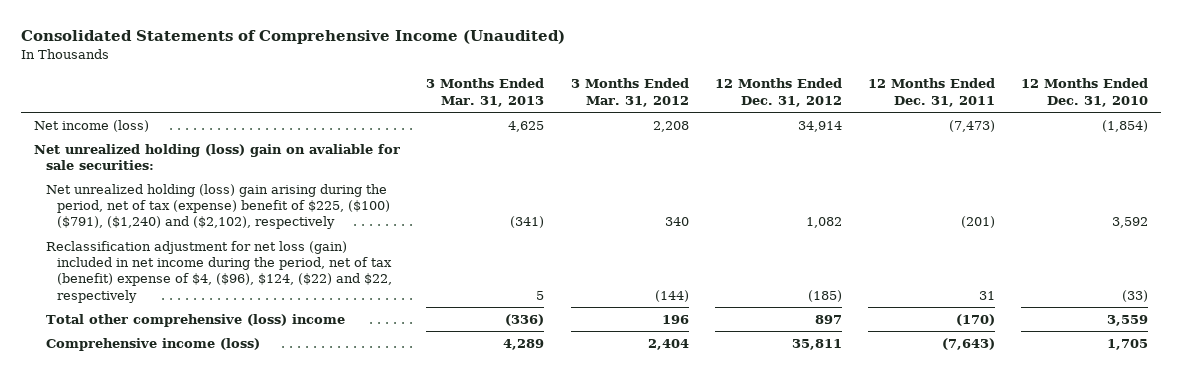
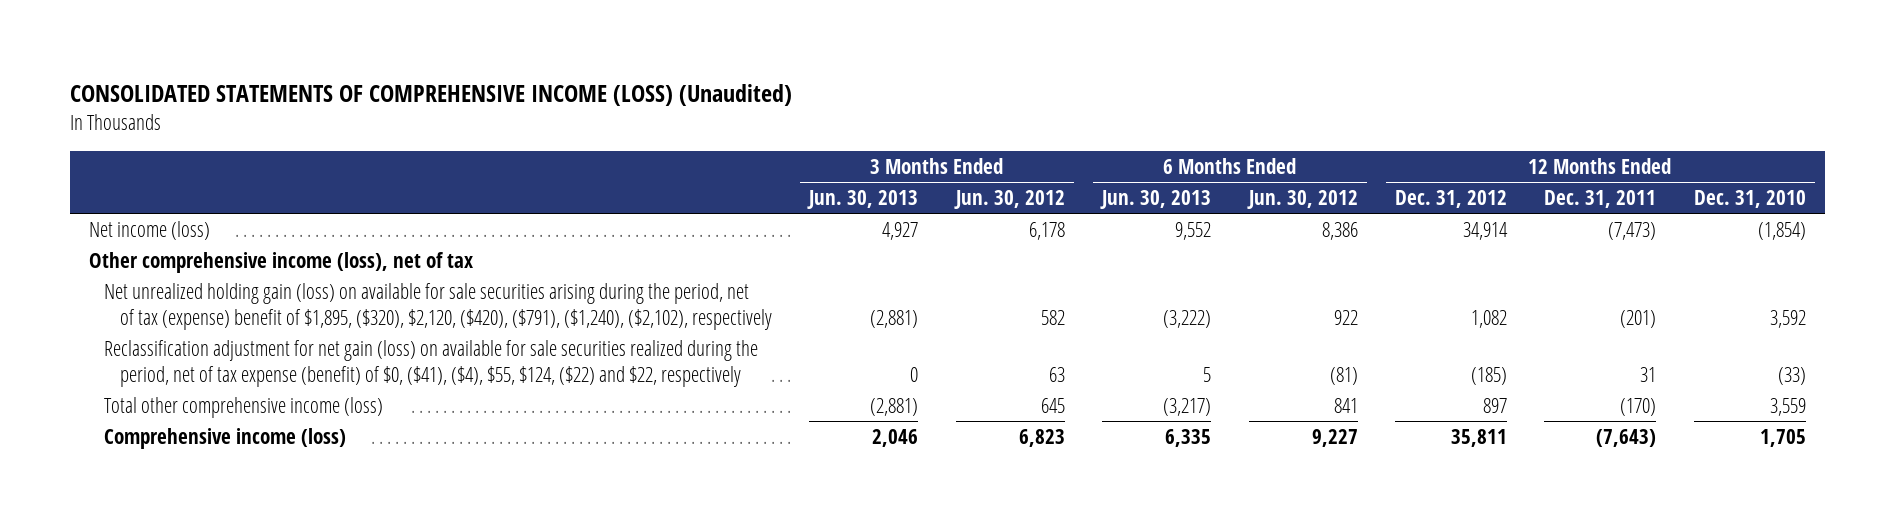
- Consolidated Statements of Comprehensive Income (Unaudited)
+ CONSOLIDATED STATEMENTS OF COMPREHENSIVE INCOME (LOSS) (Unaudited)
- | 3 Months Ended Mar. 31, 2013 | 3 Months Ended Mar. 31, 2012 | 12 Months Ended Dec. 31, 2012 | 12 Months Ended Dec. 31, 2011 | 12 Months Ended Dec. 31, 2010
+ | 3 Months Ended Jun. 30, 2013 | 3 Months Ended Jun. 30, 2012 | 6 Months Ended Jun. 30, 2013 | 6 Months Ended Jun. 30, 2012 | 12 Months Ended Dec. 31, 2012 | 12 Months Ended Dec. 31, 2011 | 12 Months Ended Dec. 31, 2010
- Net unrealized holding (loss) gain on avaliable for sale securities:
- Net unrealized holding (loss) gain arising during the period, net of tax (expense) benefit of $225, ($100) ($791), ($1,240) and ($2,102), respectively | (341) | 340 | 1,082 | (201) | 3,592
- Reclassification adjustment for net loss (gain) included in net income during the period, net of tax (benefit) expense of $4, ($96), $124, ($22) and $22, respectively | 5 | (144) | (185) | 31 | (33)
- Total other comprehensive (loss) income | (336) | 196 | 897 | (170) | 3,559
+ Other comprehensive income (loss), net of tax
+ Net unrealized holding gain (loss) on available for sale securities arising during the period, net of tax (expense) benefit of $1,895, ($320), $2,120, ($420), ($791), ($1,240), ($2,102), respectively | (2,881) | 582 | (3,222) | 922 | 1,082 | (201) | 3,592
+ Reclassification adjustment for net gain (loss) on available for sale securities realized during the period, net of tax expense (benefit) of $0, ($41), ($4), $55, $124, ($22) and $22, respectively | 0 | 63 | 5 | (81) | (185) | 31 | (33)
+ Total other comprehensive income (loss) | (2,881) | 645 | (3,217) | 841 | 897 | (170) | 3,559

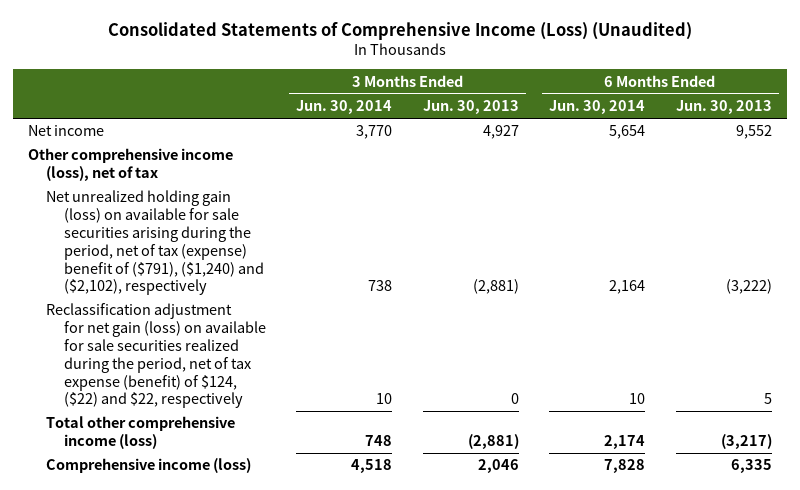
- CONSOLIDATED STATEMENTS OF COMPREHENSIVE INCOME (LOSS) (Unaudited)
+ Consolidated Statements of Comprehensive Income (Loss) (Unaudited)
- | 3 Months Ended Jun. 30, 2013 | 3 Months Ended Jun. 30, 2012 | 6 Months Ended Jun. 30, 2013 | 6 Months Ended Jun. 30, 2012 | 12 Months Ended Dec. 31, 2012 | 12 Months Ended Dec. 31, 2011 | 12 Months Ended Dec. 31, 2010
+ | 3 Months Ended Jun. 30, 2014 | 3 Months Ended Jun. 30, 2013 | 6 Months Ended Jun. 30, 2014 | 6 Months Ended Jun. 30, 2013
- Net income (loss) | 4,927 | 6,178 | 9,552 | 8,386 | 34,914 | (7,473) | (1,854)
+ Net income | 3,770 | 4,927 | 5,654 | 9,552
- Net unrealized holding gain (loss) on available for sale securities arising during the period, net of tax (expense) benefit of $1,895, ($320), $2,120, ($420), ($791), ($1,240), ($2,102), respectively | (2,881) | 582 | (3,222) | 922 | 1,082 | (201) | 3,592
- Reclassification adjustment for net gain (loss) on available for sale securities realized during the period, net of tax expense (benefit) of $0, ($41), ($4), $55, $124, ($22) and $22, respectively | 0 | 63 | 5 | (81) | (185) | 31 | (33)
+ Net unrealized holding gain (loss) on available for sale securities arising during the period, net of tax (expense) benefit of ($791), ($1,240) and ($2,102), respectively | 738 | (2,881) | 2,164 | (3,222)
+ Reclassification adjustment for net gain (loss) on available for sale securities realized during the period, net of tax expense (benefit) of $124, ($22) and $22, respectively | 10 | 0 | 10 | 5

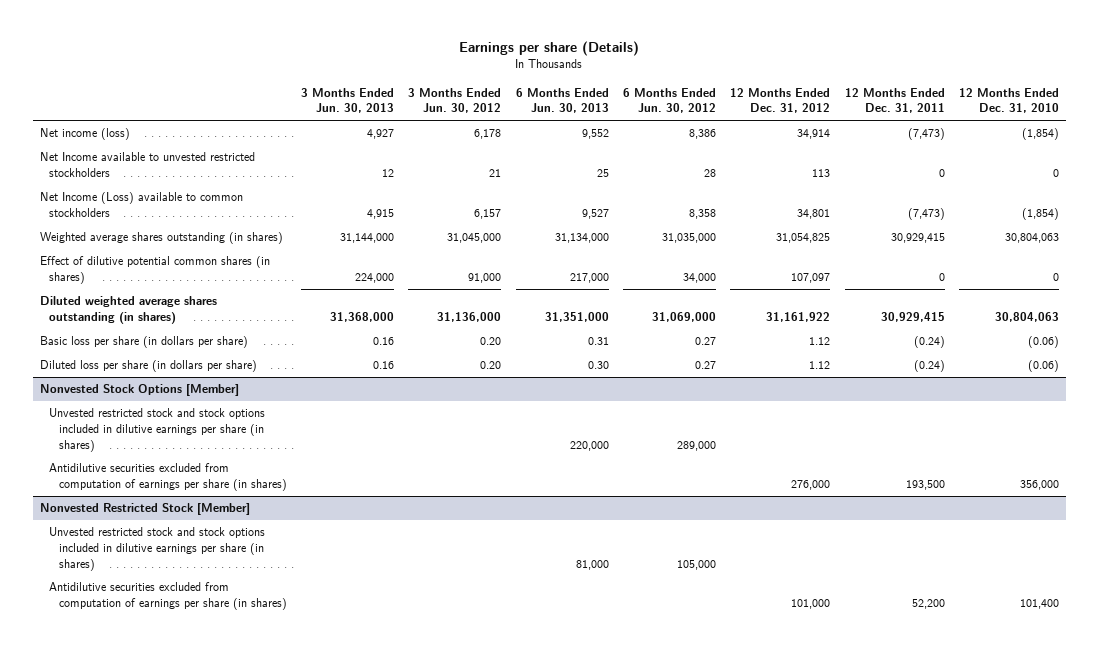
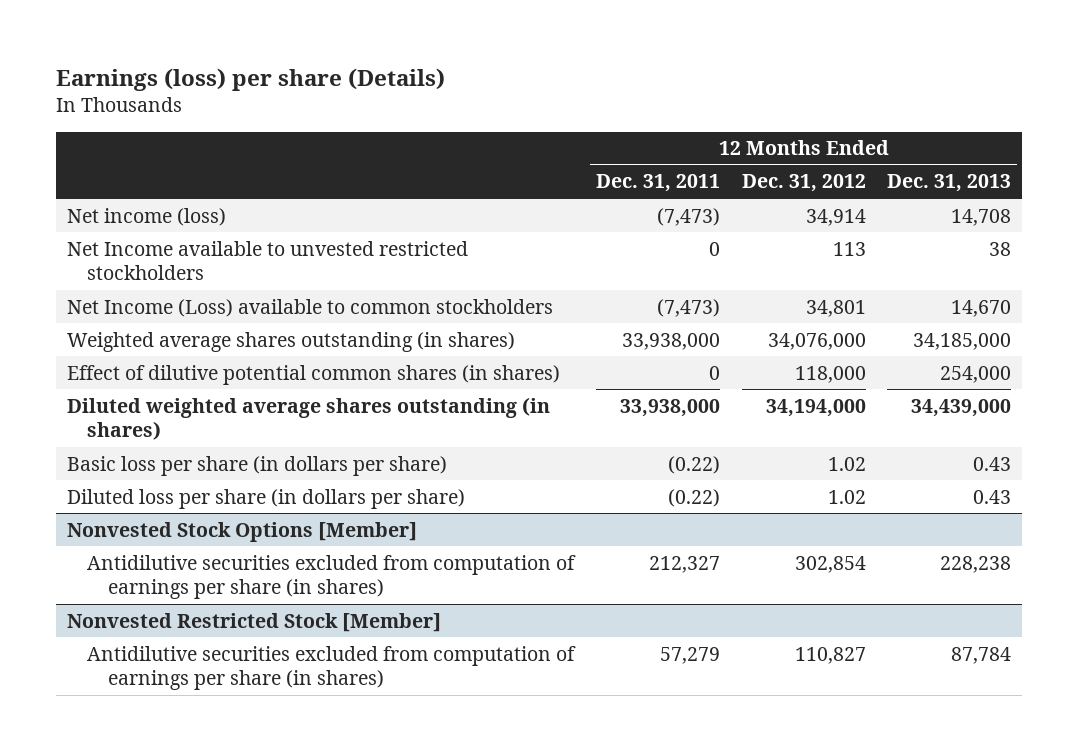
- Earnings per share (Details)
+ Earnings (loss) per share (Details)
- | 3 Months Ended Jun. 30, 2013 | 3 Months Ended Jun. 30, 2012 | 6 Months Ended Jun. 30, 2013 | 6 Months Ended Jun. 30, 2012 | 12 Months Ended Dec. 31, 2012 | 12 Months Ended Dec. 31, 2011 | 12 Months Ended Dec. 31, 2010
+ | 12 Months Ended Dec. 31, 2011 | 12 Months Ended Dec. 31, 2012 | 12 Months Ended Dec. 31, 2013
- Weighted average shares outstanding (in shares) | 31,144,000 | 31,045,000 | 31,134,000 | 31,035,000 | 31,054,825 | 30,929,415 | 30,804,063
- Effect of dilutive potential common shares (in shares) | 224,000 | 91,000 | 217,000 | 34,000 | 107,097 | 0 | 0
- Diluted weighted average shares outstanding (in shares) | 31,368,000 | 31,136,000 | 31,351,000 | 31,069,000 | 31,161,922 | 30,929,415 | 30,804,063
- Basic loss per share (in dollars per share) | 0.16 | 0.20 | 0.31 | 0.27 | 1.12 | (0.24) | (0.06)
- Diluted loss per share (in dollars per share) | 0.16 | 0.20 | 0.30 | 0.27 | 1.12 | (0.24) | (0.06)
+ Weighted average shares outstanding (in shares) | 33,938,000 | 34,076,000 | 34,185,000
+ Effect of dilutive potential common shares (in shares) | 0 | 118,000 | 254,000
+ Diluted weighted average shares outstanding (in shares) | 33,938,000 | 34,194,000 | 34,439,000
+ Basic loss per share (in dollars per share) | (0.22) | 1.02 | 0.43
+ Diluted loss per share (in dollars per share) | (0.22) | 1.02 | 0.43
@ Nonvested Stock Options [Member]
- Unvested restricted stock and stock options included in dilutive earnings per share (in shares) | | | 220,000 | 289,000 | | |
- Antidilutive securities excluded from computation of earnings per share (in shares) | | | | | 276,000 | 193,500 | 356,000
+ Antidilutive securities excluded from computation of earnings per share (in shares) | 212,327 | 302,854 | 228,238
@ Nonvested Restricted Stock [Member]
- Unvested restricted stock and stock options included in dilutive earnings per share (in shares) | | | 81,000 | 105,000 | | |
- Antidilutive securities excluded from computation of earnings per share (in shares) | | | | | 101,000 | 52,200 | 101,400
+ Antidilutive securities excluded from computation of earnings per share (in shares) | 57,279 | 110,827 | 87,784

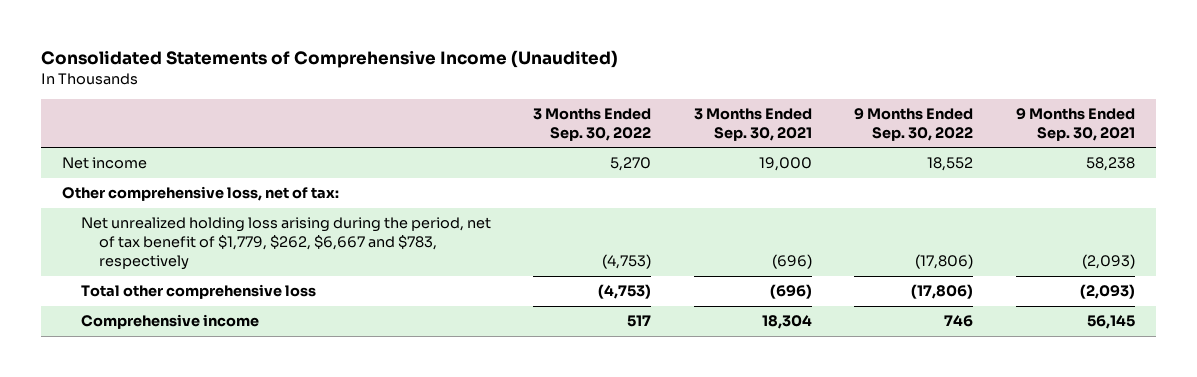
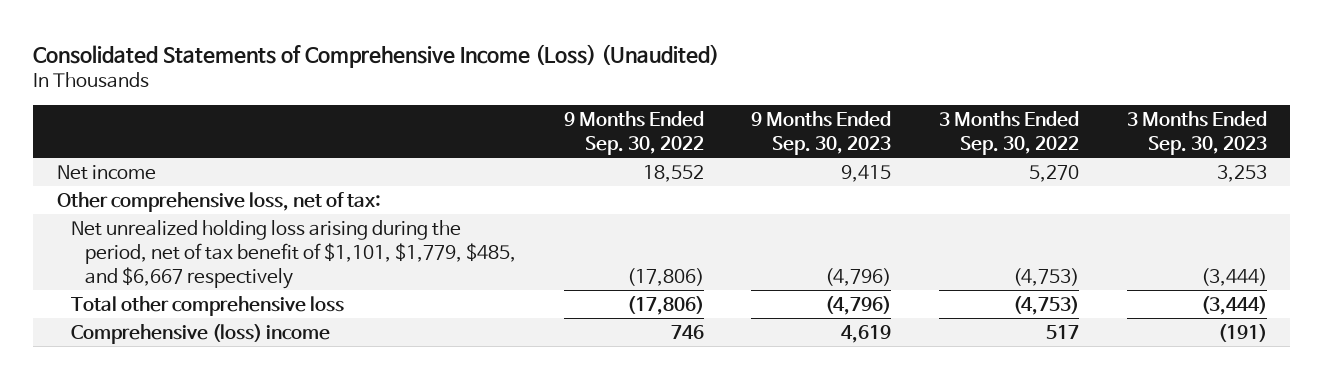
- Consolidated Statements of Comprehensive Income (Unaudited)
+ Consolidated Statements of Comprehensive Income (Loss) (Unaudited)
- | 3 Months Ended Sep. 30, 2022 | 3 Months Ended Sep. 30, 2021 | 9 Months Ended Sep. 30, 2022 | 9 Months Ended Sep. 30, 2021
+ | 9 Months Ended Sep. 30, 2022 | 9 Months Ended Sep. 30, 2023 | 3 Months Ended Sep. 30, 2022 | 3 Months Ended Sep. 30, 2023
- Net unrealized holding loss arising during the period, net of tax benefit of $1,779, $262, $6,667 and $783, respectively | (4,753) | (696) | (17,806) | (2,093)
+ Net unrealized holding loss arising during the period, net of tax benefit of $1,101, $1,779, $485, and $6,667 respectively | (17,806) | (4,796) | (4,753) | (3,444)
- Comprehensive income | 517 | 18,304 | 746 | 56,145
+ Comprehensive (loss) income | 746 | 4,619 | 517 | (191)

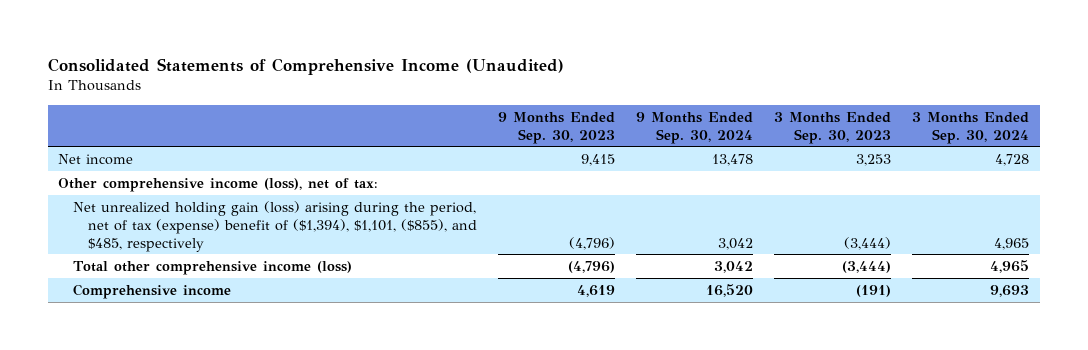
- Consolidated Statements of Comprehensive Income (Loss) (Unaudited)
+ Consolidated Statements of Comprehensive Income (Unaudited)
- | 9 Months Ended Sep. 30, 2022 | 9 Months Ended Sep. 30, 2023 | 3 Months Ended Sep. 30, 2022 | 3 Months Ended Sep. 30, 2023
+ | 9 Months Ended Sep. 30, 2023 | 9 Months Ended Sep. 30, 2024 | 3 Months Ended Sep. 30, 2023 | 3 Months Ended Sep. 30, 2024
- Other comprehensive loss, net of tax:
- Net unrealized holding loss arising during the period, net of tax benefit of $1,101, $1,779, $485, and $6,667 respectively | (17,806) | (4,796) | (4,753) | (3,444)
- Total other comprehensive loss | (17,806) | (4,796) | (4,753) | (3,444)
- Comprehensive (loss) income | 746 | 4,619 | 517 | (191)
+ Other comprehensive income (loss), net of tax:
+ Net unrealized holding gain (loss) arising during the period, net of tax (expense) benefit of ($1,394), $1,101, ($855), and $485, respectively | (4,796) | 3,042 | (3,444) | 4,965
+ Total other comprehensive income (loss) | (4,796) | 3,042 | (3,444) | 4,965
+ Comprehensive income | 4,619 | 16,520 | (191) | 9,693

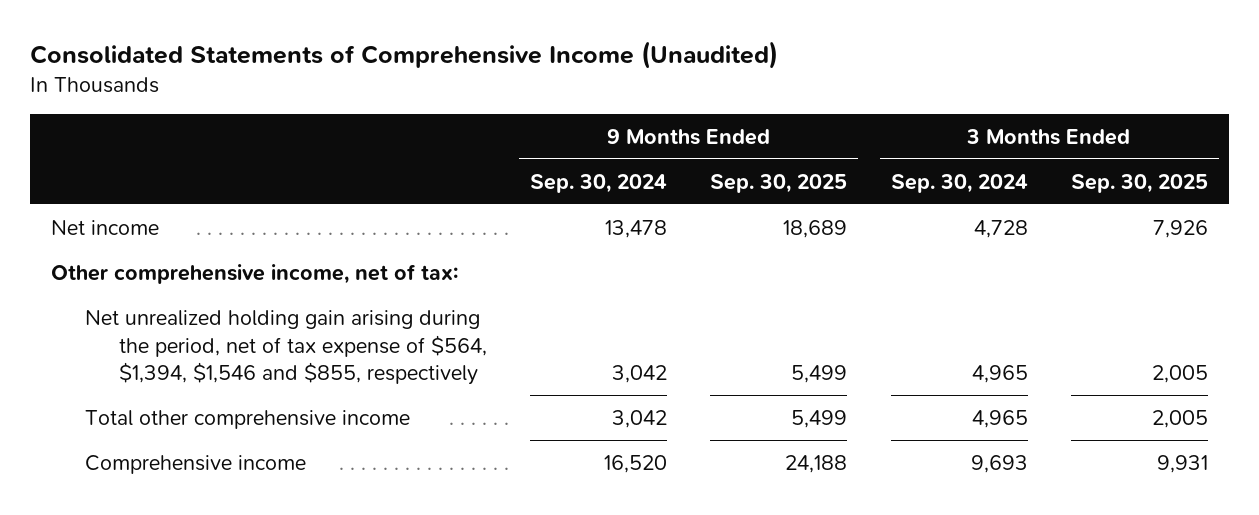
- | 9 Months Ended Sep. 30, 2023 | 9 Months Ended Sep. 30, 2024 | 3 Months Ended Sep. 30, 2023 | 3 Months Ended Sep. 30, 2024
+ | 9 Months Ended Sep. 30, 2024 | 9 Months Ended Sep. 30, 2025 | 3 Months Ended Sep. 30, 2024 | 3 Months Ended Sep. 30, 2025
- Other comprehensive income (loss), net of tax:
- Net unrealized holding gain (loss) arising during the period, net of tax (expense) benefit of ($1,394), $1,101, ($855), and $485, respectively | (4,796) | 3,042 | (3,444) | 4,965
- Total other comprehensive income (loss) | (4,796) | 3,042 | (3,444) | 4,965
+ Other comprehensive income, net of tax:
+ Net unrealized holding gain arising during the period, net of tax expense of $564, $1,394, $1,546 and $855, respectively | 3,042 | 5,499 | 4,965 | 2,005
+ Total other comprehensive income | 3,042 | 5,499 | 4,965 | 2,005

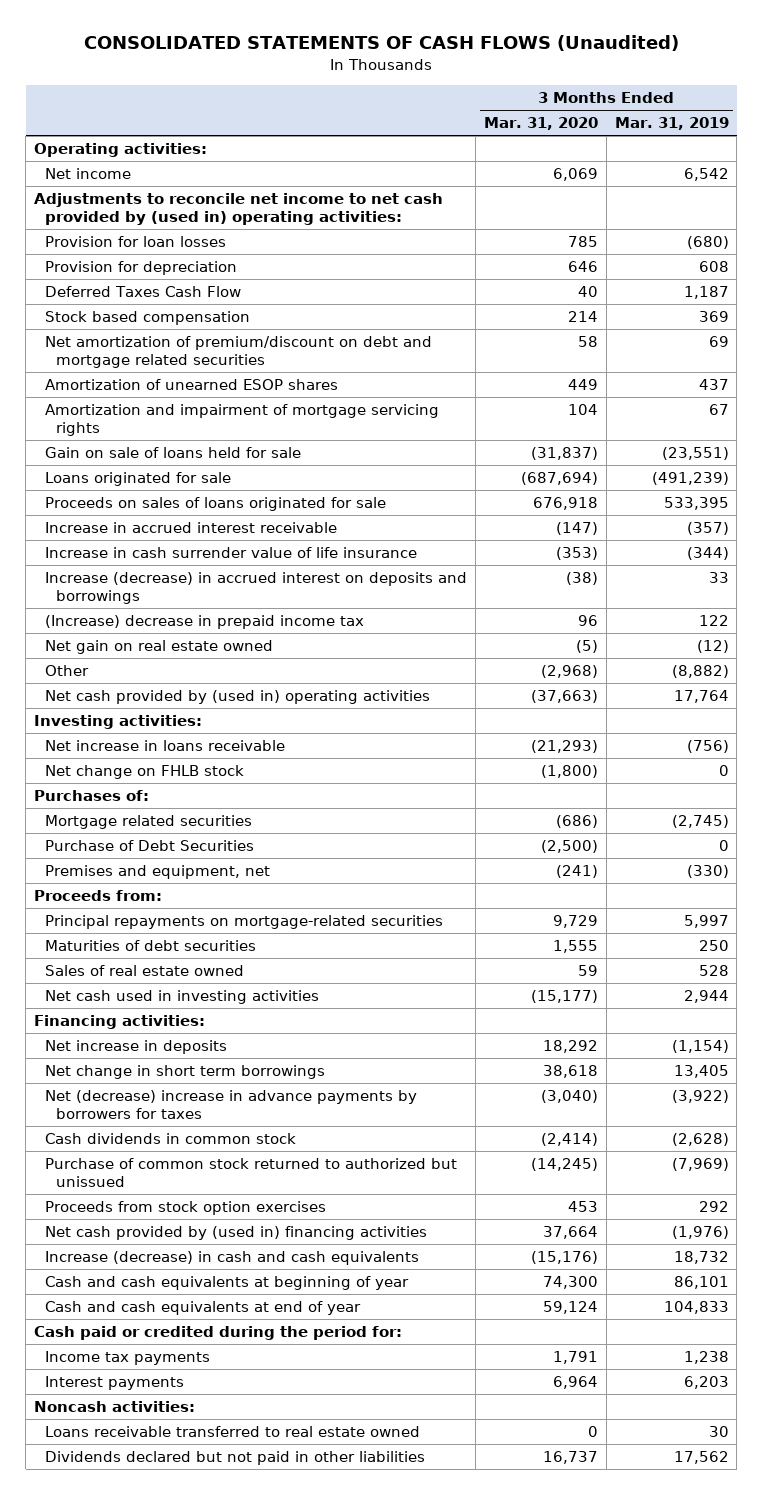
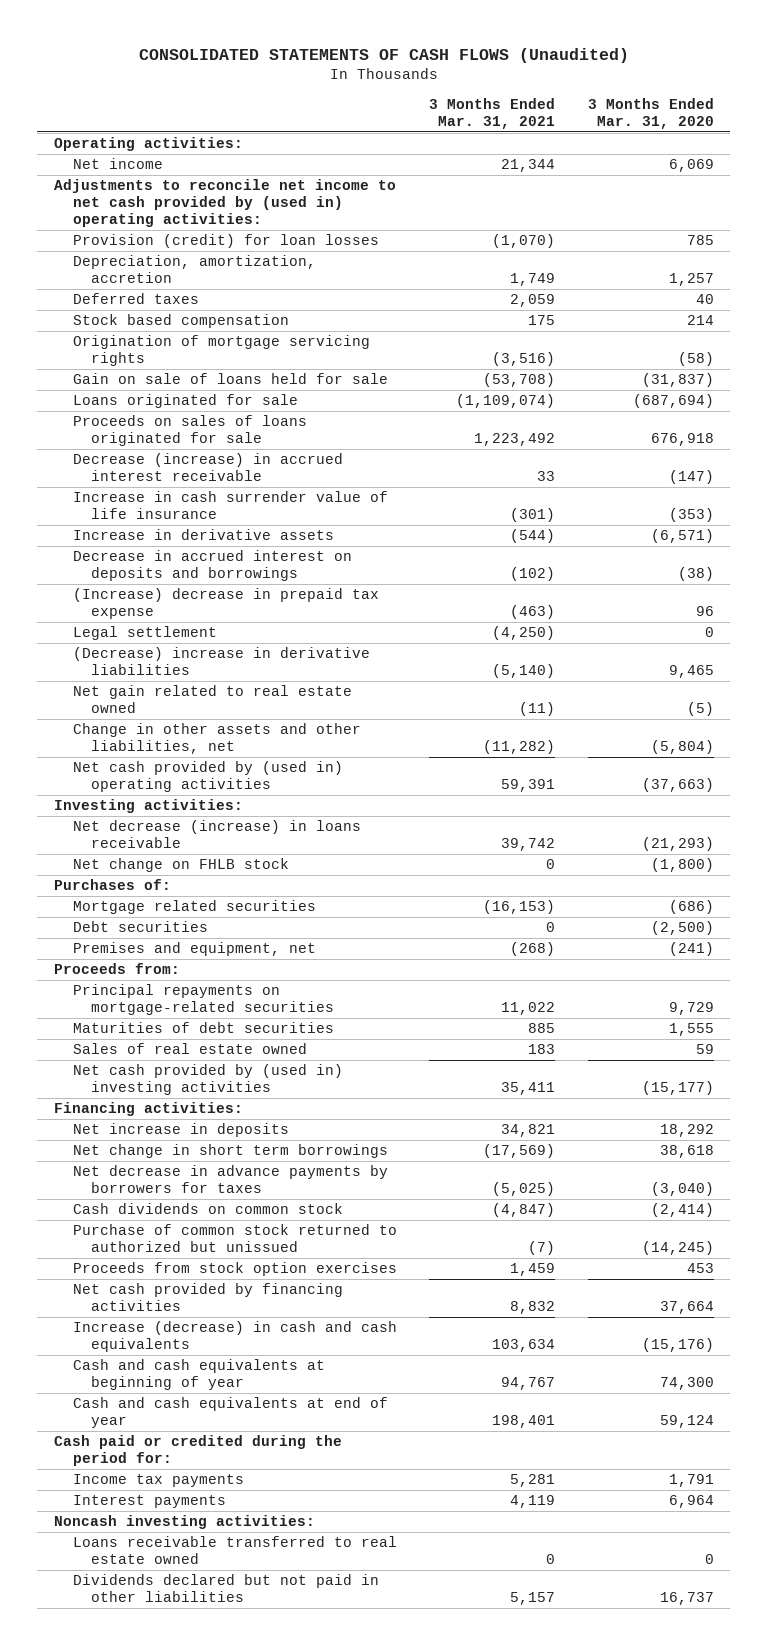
- | 3 Months Ended Mar. 31, 2020 | 3 Months Ended Mar. 31, 2019
+ | 3 Months Ended Mar. 31, 2021 | 3 Months Ended Mar. 31, 2020
- Provision for loan losses | 785 | (680)
- Provision for depreciation | 646 | 608
- Deferred Taxes Cash Flow | 40 | 1,187
+ Provision (credit) for loan losses | (1,070) | 785
+ Depreciation, amortization, accretion | 1,749 | 1,257
+ Deferred taxes | 2,059 | 40
- Net amortization of premium/discount on debt and mortgage related securities | 58 | 69
- Amortization of unearned ESOP shares | 449 | 437
- Amortization and impairment of mortgage servicing rights | 104 | 67
+ Origination of mortgage servicing rights | (3,516) | (58)
- Increase in accrued interest receivable | (147) | (357)
+ Decrease (increase) in accrued interest receivable | 33 | (147)
- Increase (decrease) in accrued interest on deposits and borrowings | (38) | 33
- (Increase) decrease in prepaid income tax | 96 | 122
- Net gain on real estate owned | (5) | (12)
- Other | (2,968) | (8,882)
+ Increase in derivative assets | (544) | (6,571)
+ Decrease in accrued interest on deposits and borrowings | (102) | (38)
+ (Increase) decrease in prepaid tax expense | (463) | 96
+ Legal settlement | (4,250) | 0
+ (Decrease) increase in derivative liabilities | (5,140) | 9,465
+ Net gain related to real estate owned | (11) | (5)
+ Change in other assets and other liabilities, net | (11,282) | (5,804)
- Net increase in loans receivable | (21,293) | (756)
+ Net decrease (increase) in loans receivable | 39,742 | (21,293)
- Purchase of Debt Securities | (2,500) | 0
+ Debt securities | 0 | (2,500)
- Net cash used in investing activities | (15,177) | 2,944
+ Net cash provided by (used in) investing activities | 35,411 | (15,177)
- Net (decrease) increase in advance payments by borrowers for taxes | (3,040) | (3,922)
- Cash dividends in common stock | (2,414) | (2,628)
+ Net decrease in advance payments by borrowers for taxes | (5,025) | (3,040)
+ Cash dividends on common stock | (4,847) | (2,414)
- Net cash provided by (used in) financing activities | 37,664 | (1,976)
+ Net cash provided by financing activities | 8,832 | 37,664
- Noncash activities:
+ Noncash investing activities:

